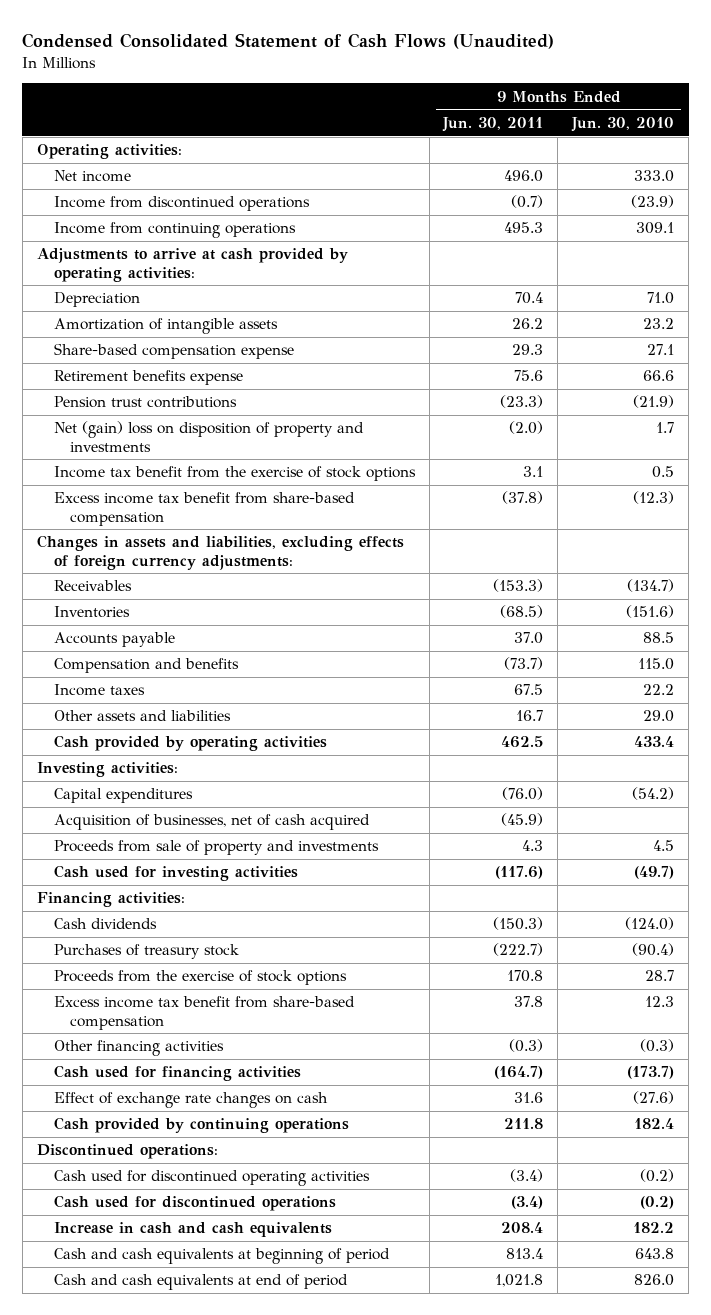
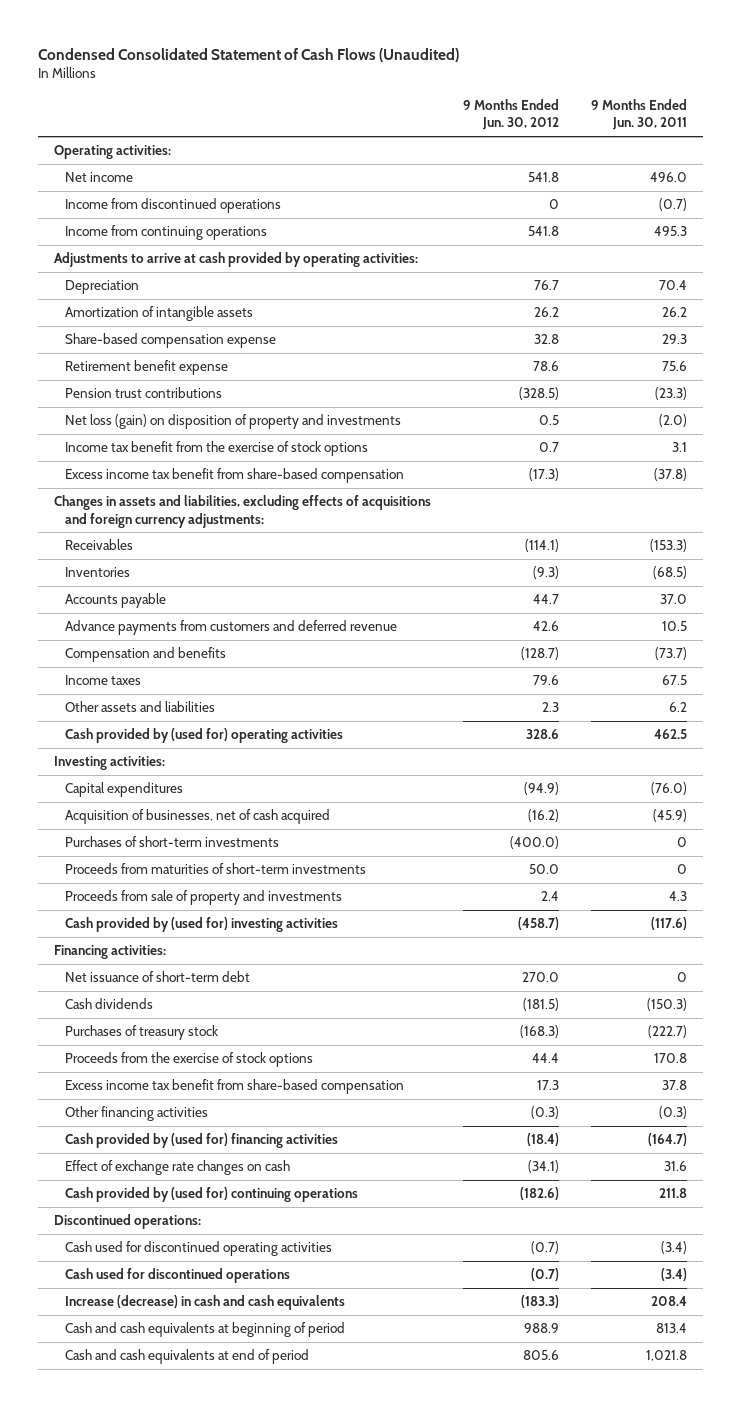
- | 9 Months Ended Jun. 30, 2011 | 9 Months Ended Jun. 30, 2010
+ | 9 Months Ended Jun. 30, 2012 | 9 Months Ended Jun. 30, 2011
- Retirement benefits expense | 75.6 | 66.6
+ Retirement benefit expense | 78.6 | 75.6
- Net (gain) loss on disposition of property and investments | (2.0) | 1.7
+ Net loss (gain) on disposition of property and investments | 0.5 | (2.0)
- Changes in assets and liabilities, excluding effects of foreign currency adjustments:
+ Changes in assets and liabilities, excluding effects of acquisitions and foreign currency adjustments:
+ Advance payments from customers and deferred revenue | 42.6 | 10.5
- Other assets and liabilities | 16.7 | 29.0
- Cash provided by operating activities | 462.5 | 433.4
+ Other assets and liabilities | 2.3 | 6.2
+ Cash provided by (used for) operating activities | 328.6 | 462.5
+ Purchases of short-term investments | (400.0) | 0
+ Proceeds from maturities of short-term investments | 50.0 | 0
- Cash used for investing activities | (117.6) | (49.7)
+ Cash provided by (used for) investing activities | (458.7) | (117.6)
+ Net issuance of short-term debt | 270.0 | 0
- Cash used for financing activities | (164.7) | (173.7)
+ Cash provided by (used for) financing activities | (18.4) | (164.7)
- Cash provided by continuing operations | 211.8 | 182.4
+ Cash provided by (used for) continuing operations | (182.6) | 211.8
- Increase in cash and cash equivalents | 208.4 | 182.2
+ Increase (decrease) in cash and cash equivalents | (183.3) | 208.4

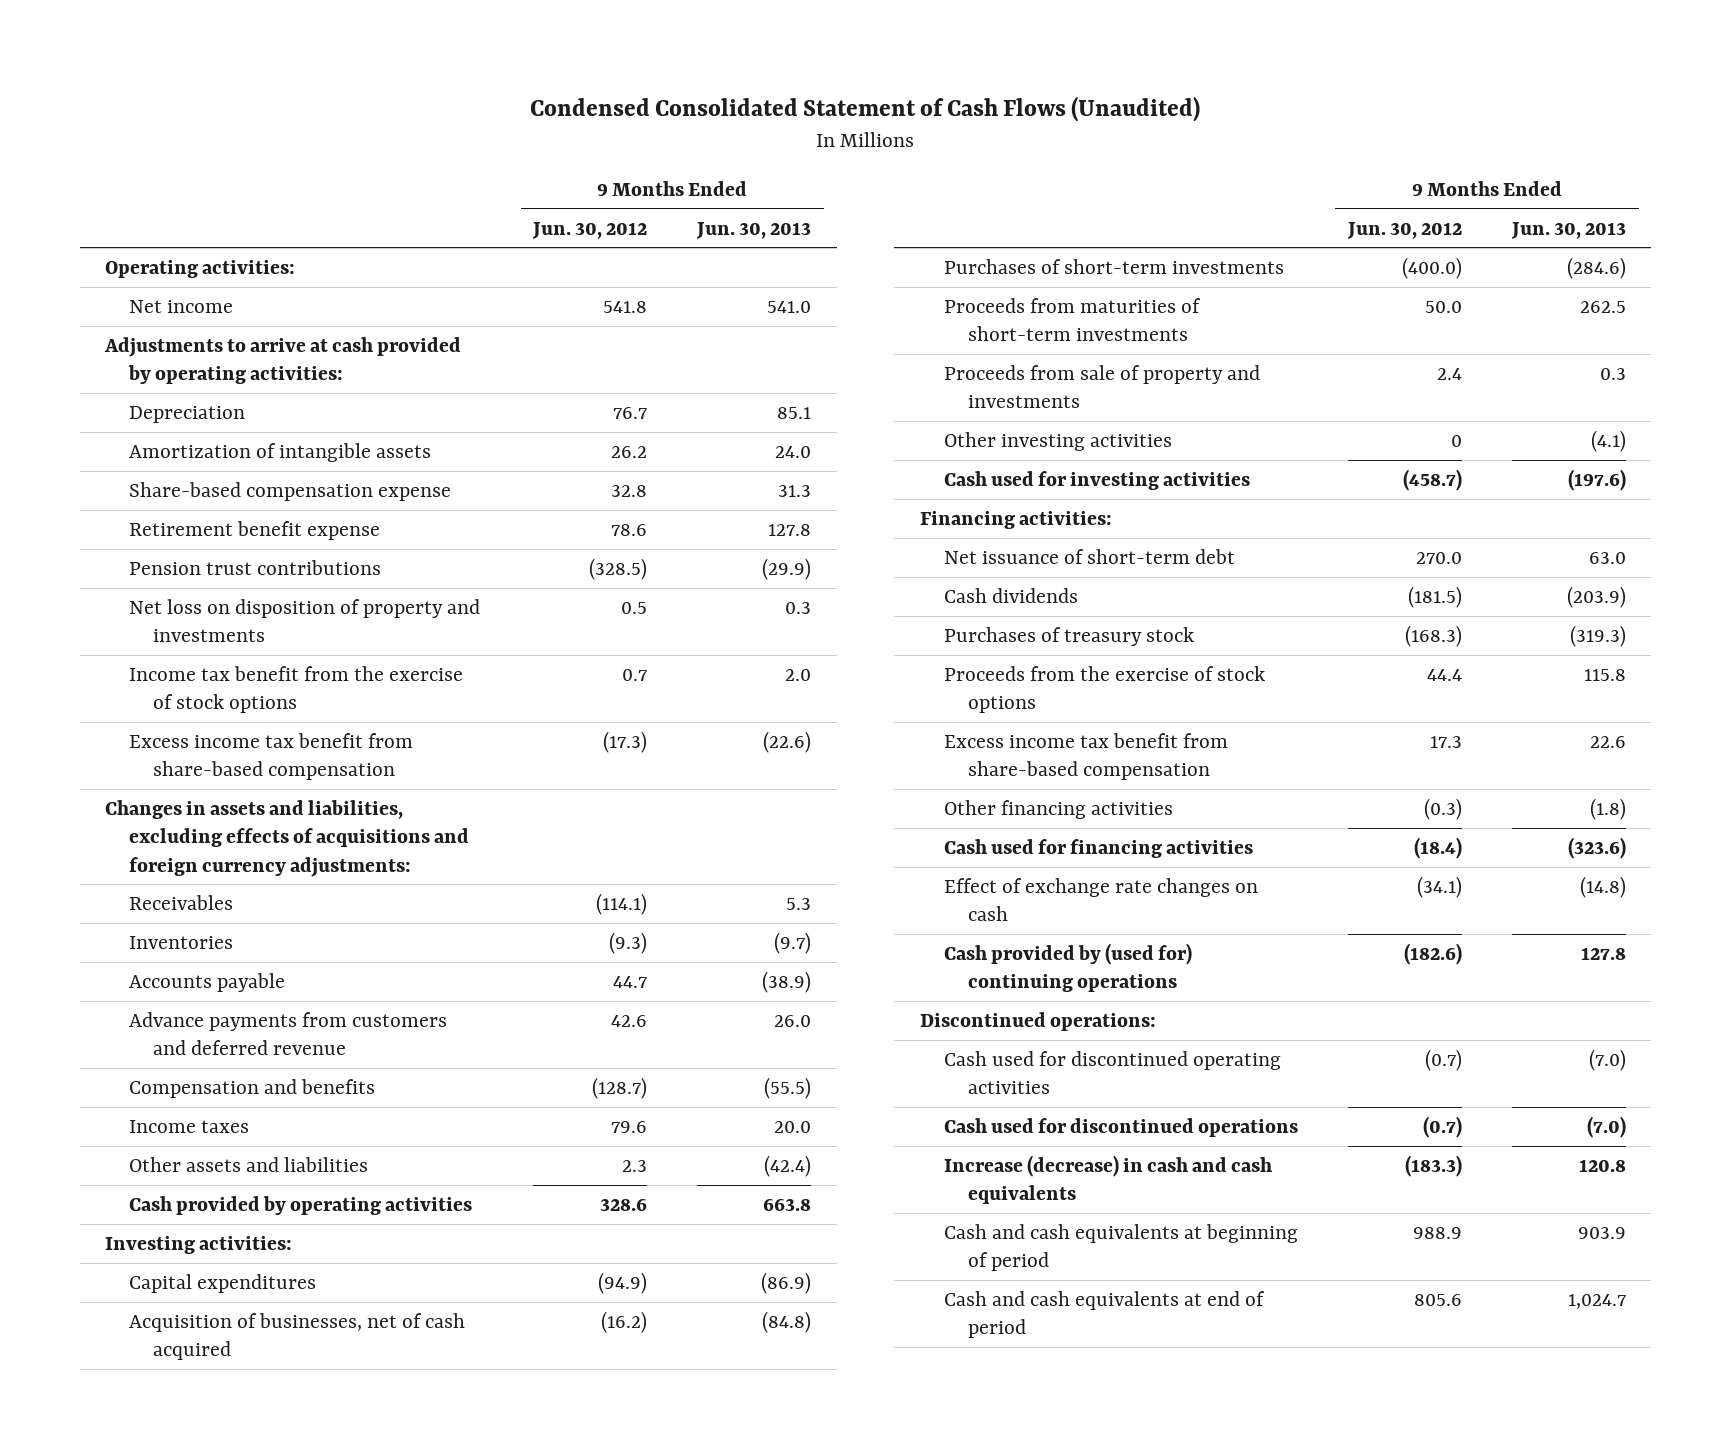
- | 9 Months Ended Jun. 30, 2012 | 9 Months Ended Jun. 30, 2011
+ | 9 Months Ended Jun. 30, 2012 | 9 Months Ended Jun. 30, 2013
- Income from discontinued operations | 0 | (0.7)
- Income from continuing operations | 541.8 | 495.3
- Net loss (gain) on disposition of property and investments | 0.5 | (2.0)
+ Net loss on disposition of property and investments | 0.5 | 0.3
- Cash provided by (used for) operating activities | 328.6 | 462.5
+ Cash provided by operating activities | 328.6 | 663.8
- Cash provided by (used for) investing activities | (458.7) | (117.6)
+ Other investing activities | 0 | (4.1)
+ Cash used for investing activities | (458.7) | (197.6)
- Cash provided by (used for) financing activities | (18.4) | (164.7)
+ Cash used for financing activities | (18.4) | (323.6)

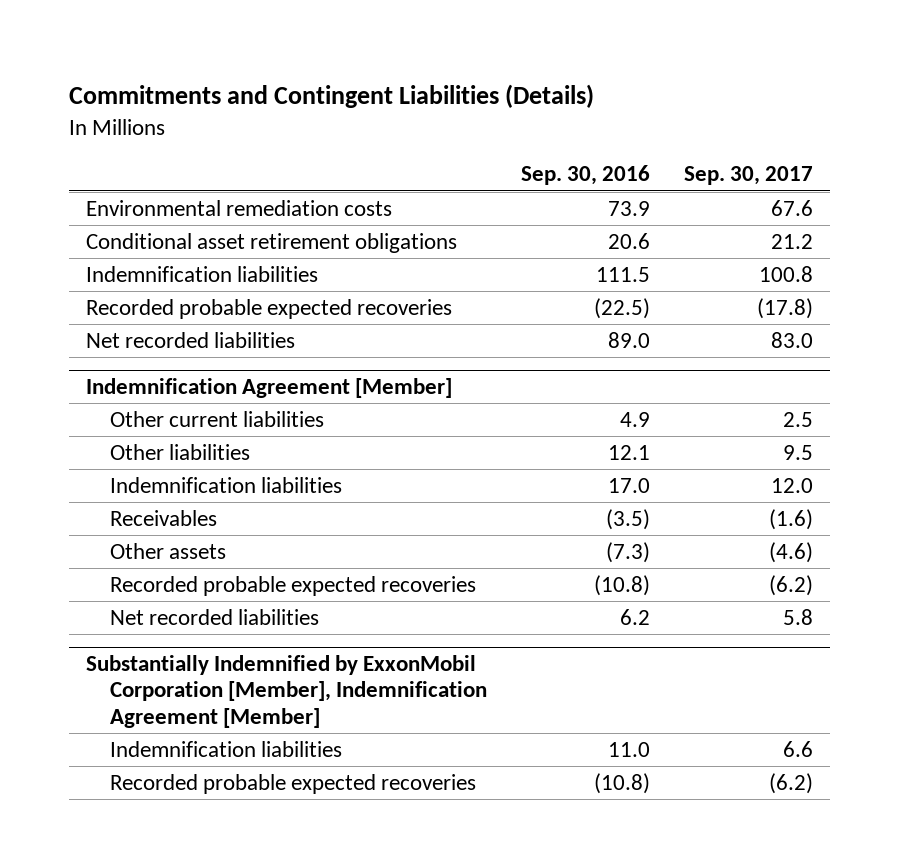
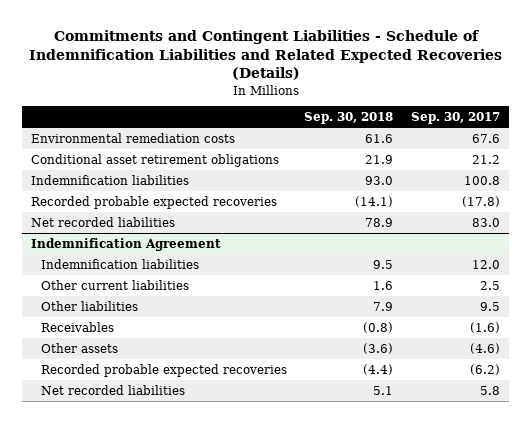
- Commitments and Contingent Liabilities (Details)
+ Commitments and Contingent Liabilities - Schedule of Indemnification Liabilities and Related Expected Recoveries (Details)
- | Sep. 30, 2016 | Sep. 30, 2017
+ | Sep. 30, 2018 | Sep. 30, 2017
- Indemnification Agreement [Member]
+ Indemnification Agreement
+ Indemnification liabilities | 9.5 | 12.0
- Indemnification liabilities | 17.0 | 12.0
- Substantially Indemnified by ExxonMobil Corporation [Member], Indemnification Agreement [Member]
- Indemnification liabilities | 11.0 | 6.6
- Recorded probable expected recoveries | (10.8) | (6.2)

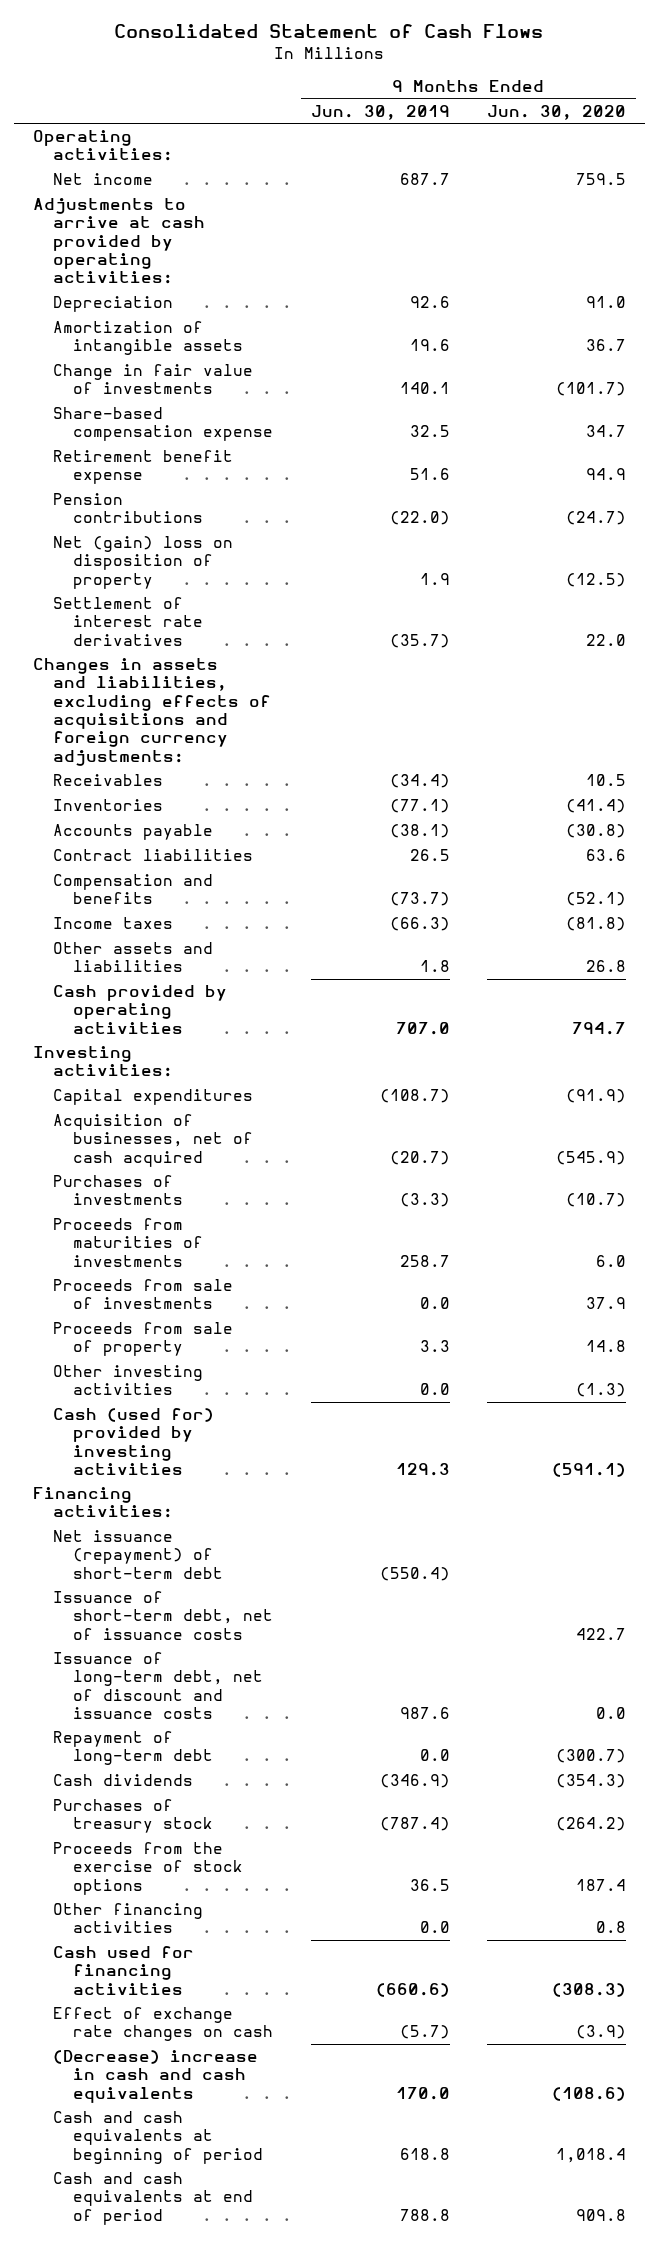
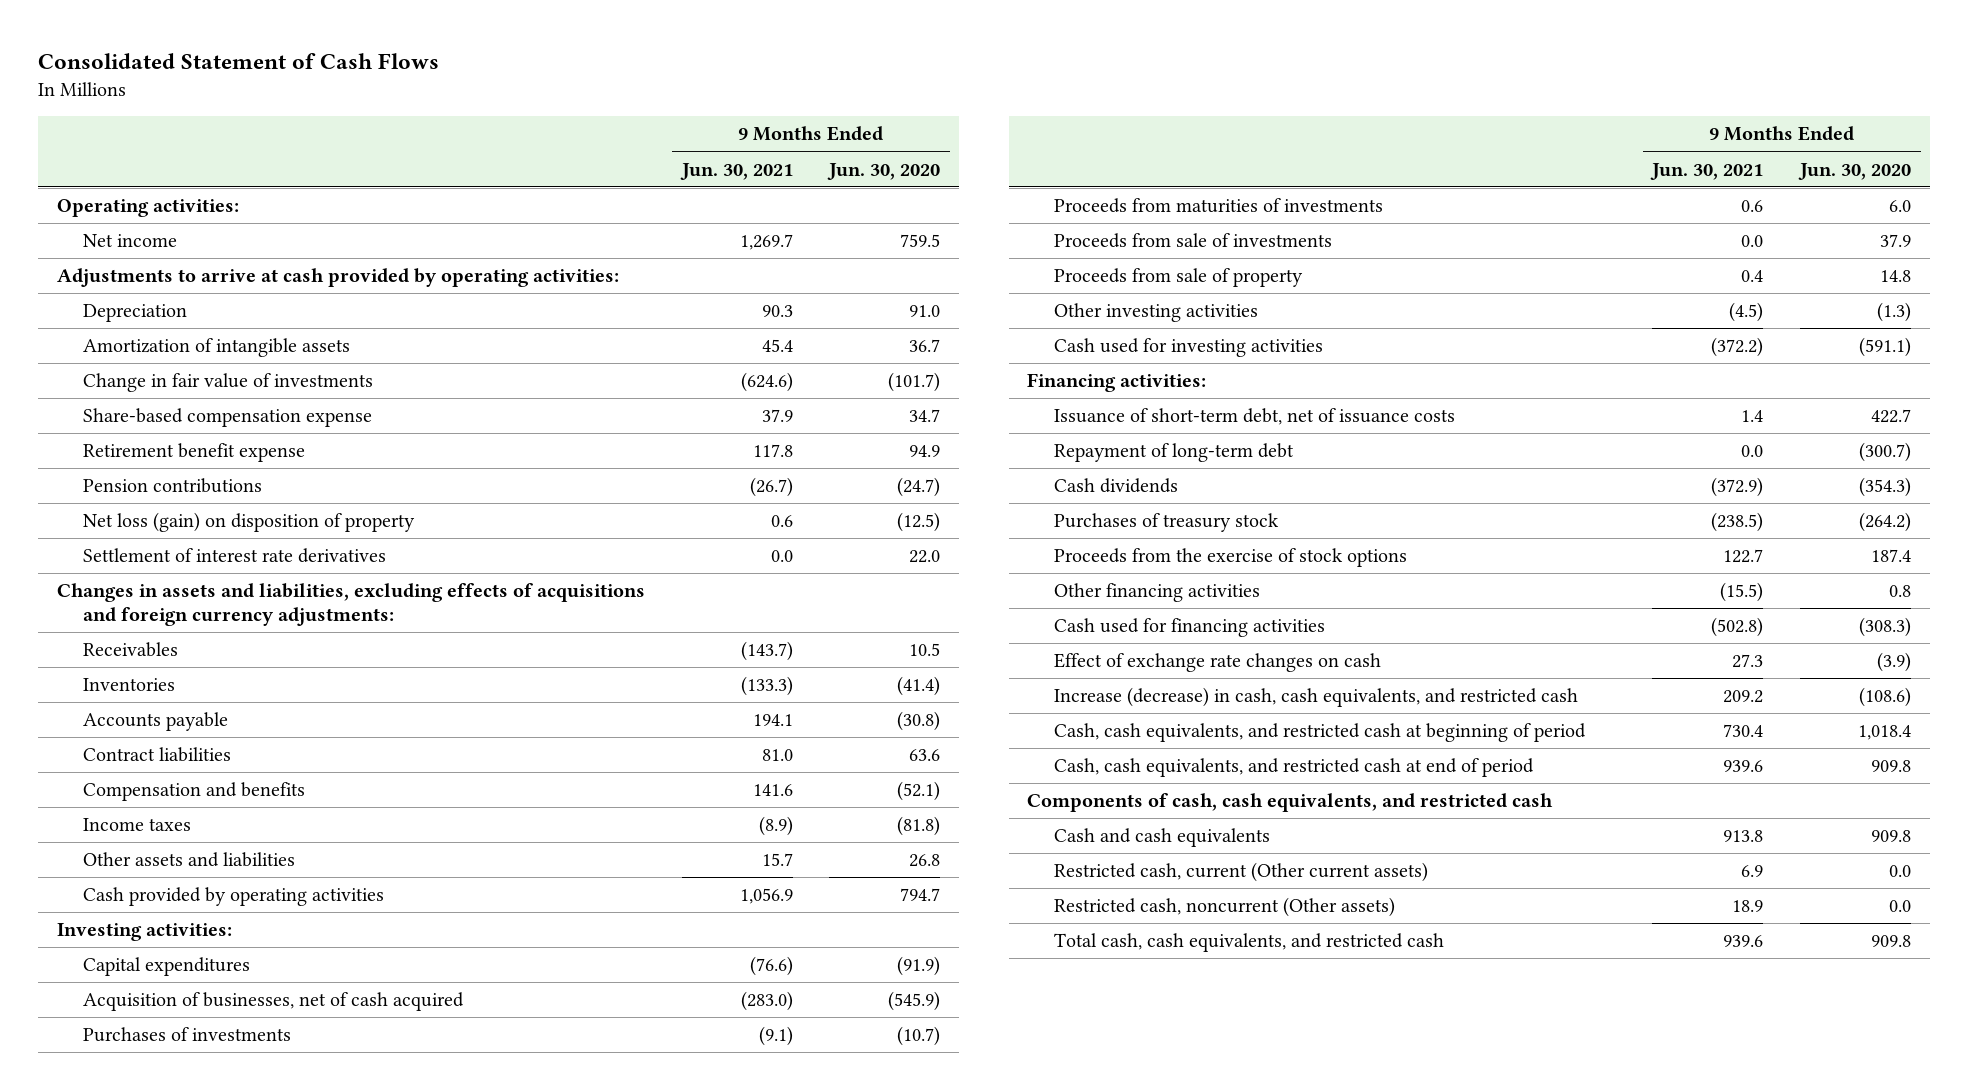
- | 9 Months Ended Jun. 30, 2019 | 9 Months Ended Jun. 30, 2020
+ | 9 Months Ended Jun. 30, 2021 | 9 Months Ended Jun. 30, 2020
- Net (gain) loss on disposition of property | 1.9 | (12.5)
+ Net loss (gain) on disposition of property | 0.6 | (12.5)
- Cash (used for) provided by investing activities | 129.3 | (591.1)
+ Cash used for investing activities | (372.2) | (591.1)
- Net issuance (repayment) of short-term debt | (550.4) |
- Issuance of long-term debt, net of discount and issuance costs | 987.6 | 0.0
- (Decrease) increase in cash and cash equivalents | 170.0 | (108.6)
- Cash and cash equivalents at beginning of period | 618.8 | 1,018.4
- Cash and cash equivalents at end of period | 788.8 | 909.8
+ Increase (decrease) in cash, cash equivalents, and restricted cash | 209.2 | (108.6)
+ Cash, cash equivalents, and restricted cash at beginning of period | 730.4 | 1,018.4
+ Cash, cash equivalents, and restricted cash at end of period | 939.6 | 909.8
+ Components of cash, cash equivalents, and restricted cash
+ Cash and cash equivalents | 913.8 | 909.8
+ Restricted cash, current (Other current assets) | 6.9 | 0.0
+ Restricted cash, noncurrent (Other assets) | 18.9 | 0.0
+ Total cash, cash equivalents, and restricted cash | 939.6 | 909.8

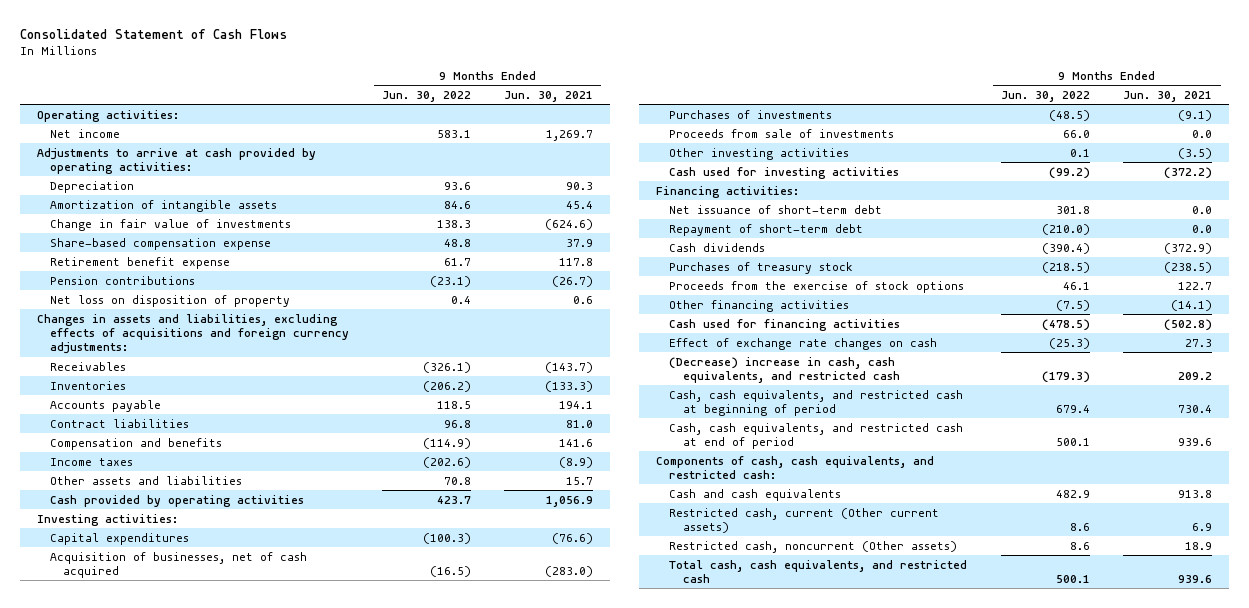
- | 9 Months Ended Jun. 30, 2021 | 9 Months Ended Jun. 30, 2020
+ | 9 Months Ended Jun. 30, 2022 | 9 Months Ended Jun. 30, 2021
- Net loss (gain) on disposition of property | 0.6 | (12.5)
- Settlement of interest rate derivatives | 0.0 | 22.0
+ Net loss on disposition of property | 0.4 | 0.6
- Proceeds from maturities of investments | 0.6 | 6.0
- Proceeds from sale of property | 0.4 | 14.8
- Other investing activities | (4.5) | (1.3)
+ Other investing activities | 0.1 | (3.5)
- Issuance of short-term debt, net of issuance costs | 1.4 | 422.7
- Repayment of long-term debt | 0.0 | (300.7)
+ Net issuance of short-term debt | 301.8 | 0.0
+ Repayment of short-term debt | (210.0) | 0.0
- Other financing activities | (15.5) | 0.8
+ Other financing activities | (7.5) | (14.1)
- Increase (decrease) in cash, cash equivalents, and restricted cash | 209.2 | (108.6)
+ (Decrease) increase in cash, cash equivalents, and restricted cash | (179.3) | 209.2
- Components of cash, cash equivalents, and restricted cash
+ Components of cash, cash equivalents, and restricted cash:

